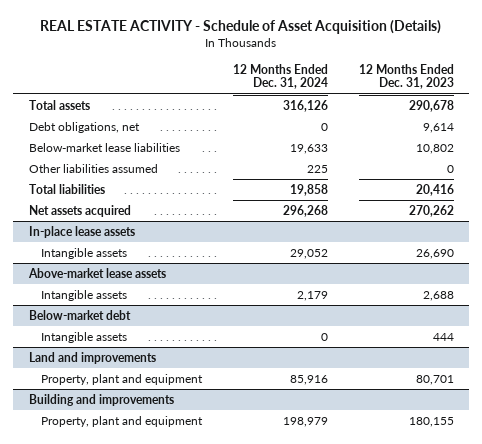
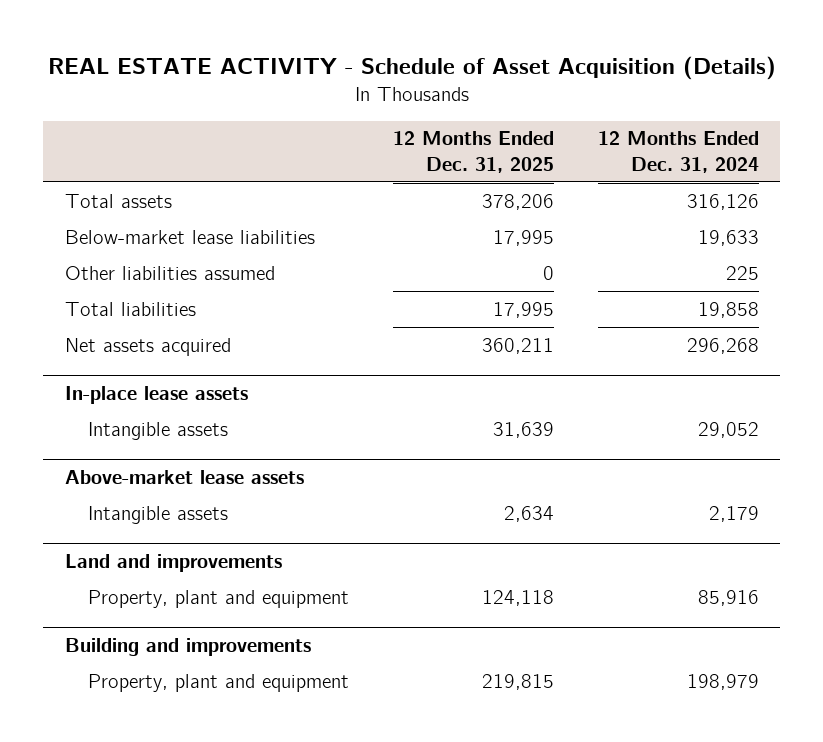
- | 12 Months Ended Dec. 31, 2024 | 12 Months Ended Dec. 31, 2023
+ | 12 Months Ended Dec. 31, 2025 | 12 Months Ended Dec. 31, 2024
- Debt obligations, net | 0 | 9,614
- Below-market debt
- Intangible assets | 0 | 444

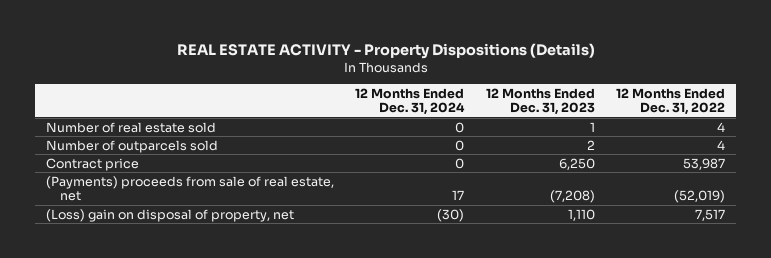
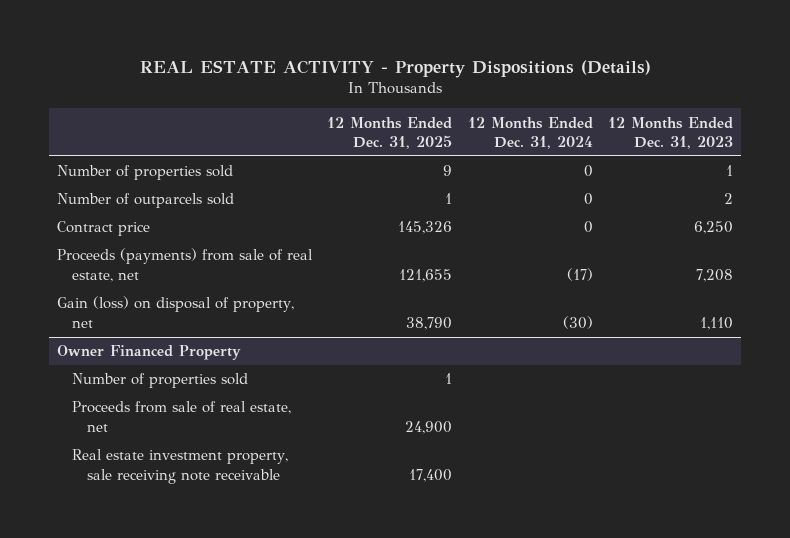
- | 12 Months Ended Dec. 31, 2024 | 12 Months Ended Dec. 31, 2023 | 12 Months Ended Dec. 31, 2022
+ | 12 Months Ended Dec. 31, 2025 | 12 Months Ended Dec. 31, 2024 | 12 Months Ended Dec. 31, 2023
- Number of real estate sold | 0 | 1 | 4
+ Number of properties sold | 9 | 0 | 1
- (Payments) proceeds from sale of real estate, net | 17 | (7,208) | (52,019)
- (Loss) gain on disposal of property, net | (30) | 1,110 | 7,517
+ Proceeds (payments) from sale of real estate, net | 121,655 | (17) | 7,208
+ Gain (loss) on disposal of property, net | 38,790 | (30) | 1,110
+ Owner Financed Property
+ Number of properties sold | 1 | |
+ Proceeds from sale of real estate, net | 24,900 | |
+ Real estate investment property, sale receiving note receivable | 17,400 | |

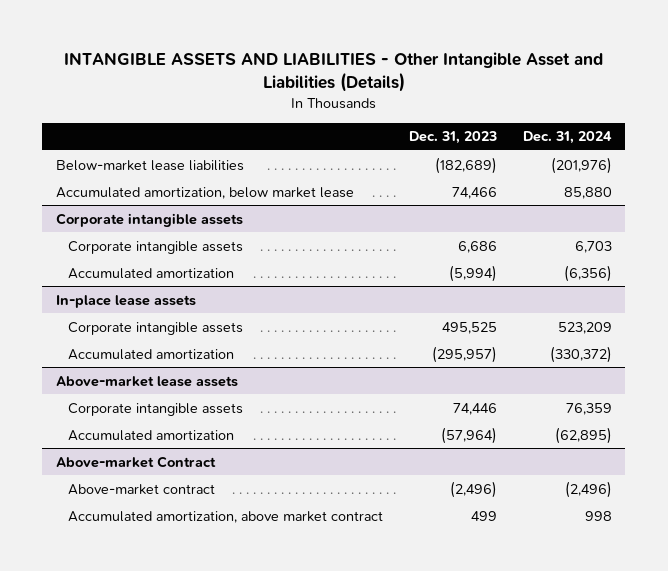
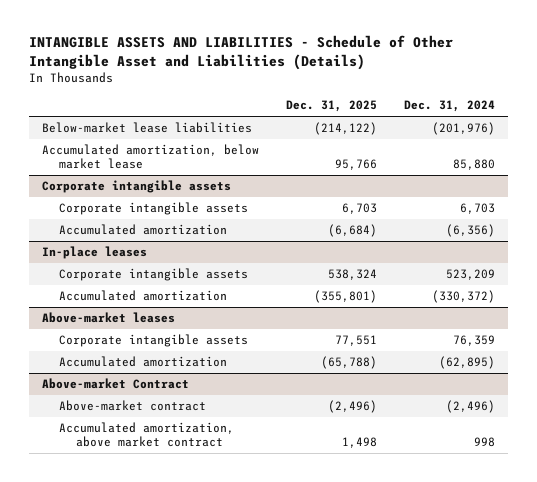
- INTANGIBLE ASSETS AND LIABILITIES - Other Intangible Asset and Liabilities (Details)
+ INTANGIBLE ASSETS AND LIABILITIES - Schedule of Other Intangible Asset and Liabilities (Details)
- | Dec. 31, 2023 | Dec. 31, 2024
+ | Dec. 31, 2025 | Dec. 31, 2024
- In-place lease assets
+ In-place leases
- Above-market lease assets
+ Above-market leases

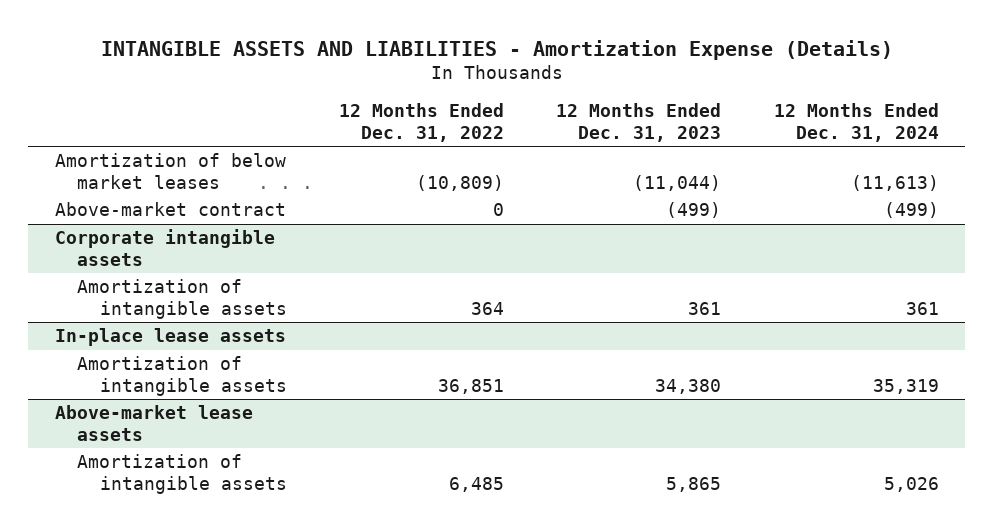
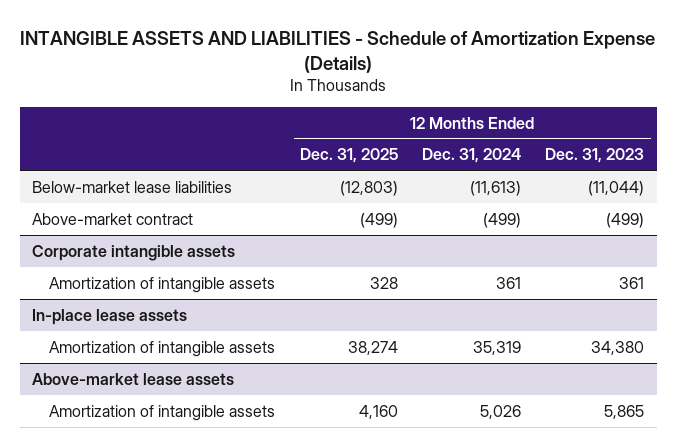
- INTANGIBLE ASSETS AND LIABILITIES - Amortization Expense (Details)
+ INTANGIBLE ASSETS AND LIABILITIES - Schedule of Amortization Expense (Details)
- | 12 Months Ended Dec. 31, 2022 | 12 Months Ended Dec. 31, 2023 | 12 Months Ended Dec. 31, 2024
+ | 12 Months Ended Dec. 31, 2025 | 12 Months Ended Dec. 31, 2024 | 12 Months Ended Dec. 31, 2023
- Amortization of below market leases | (10,809) | (11,044) | (11,613)
+ Below-market lease liabilities | (12,803) | (11,613) | (11,044)

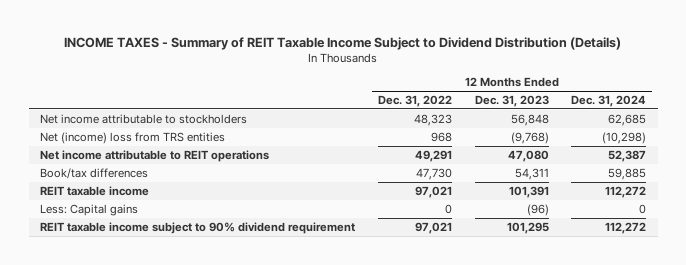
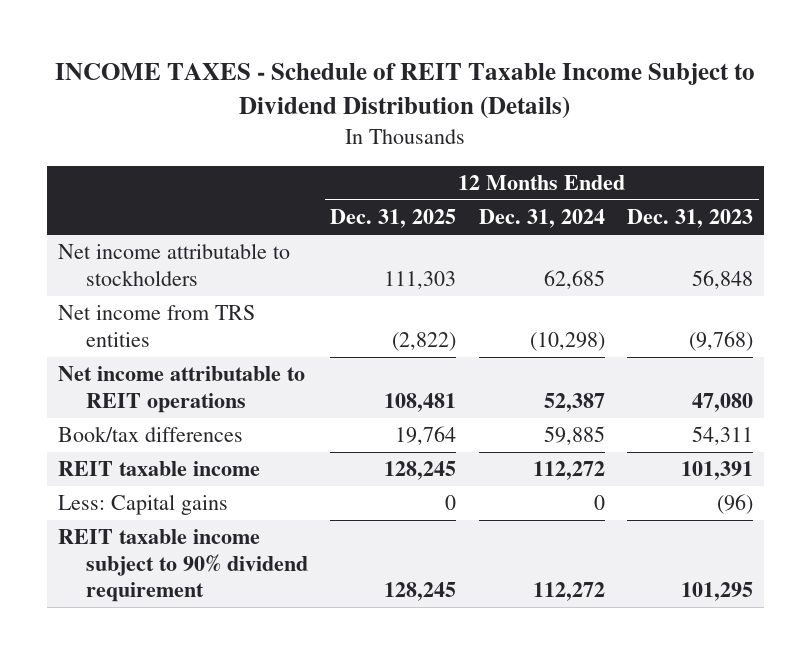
- INCOME TAXES - Summary of REIT Taxable Income Subject to Dividend Distribution (Details)
+ INCOME TAXES - Schedule of REIT Taxable Income Subject to Dividend Distribution (Details)
- | 12 Months Ended Dec. 31, 2022 | 12 Months Ended Dec. 31, 2023 | 12 Months Ended Dec. 31, 2024
+ | 12 Months Ended Dec. 31, 2025 | 12 Months Ended Dec. 31, 2024 | 12 Months Ended Dec. 31, 2023
- Net (income) loss from TRS entities | 968 | (9,768) | (10,298)
+ Net income from TRS entities | (2,822) | (10,298) | (9,768)

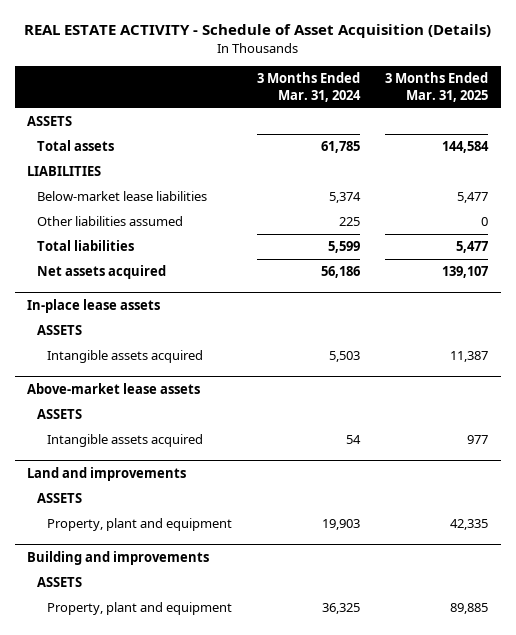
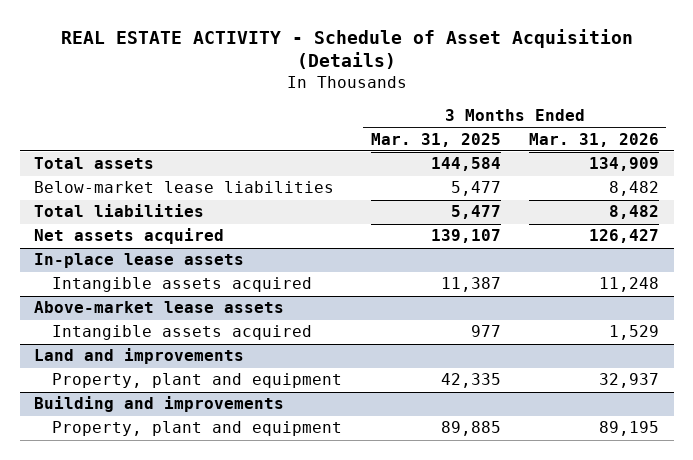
- | 3 Months Ended Mar. 31, 2024 | 3 Months Ended Mar. 31, 2025
+ | 3 Months Ended Mar. 31, 2025 | 3 Months Ended Mar. 31, 2026
- ASSETS
- LIABILITIES
- Other liabilities assumed | 225 | 0
@ In-place lease assets
- ASSETS
@ Above-market lease assets
- ASSETS
@ Land and improvements
- ASSETS
@ Building and improvements
- ASSETS

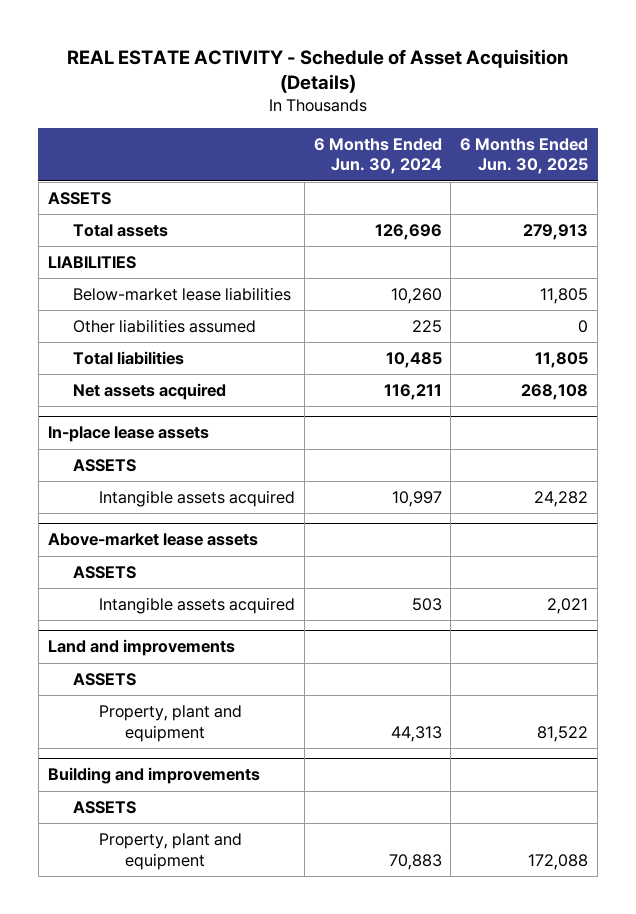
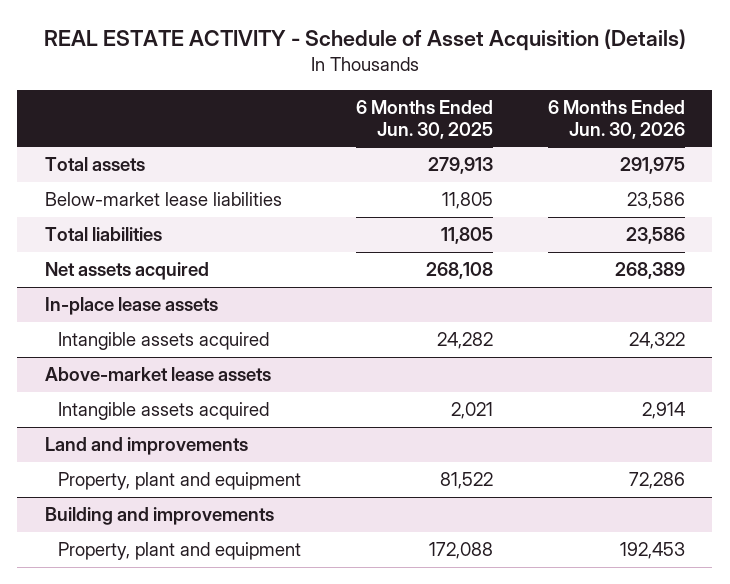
- | 6 Months Ended Jun. 30, 2024 | 6 Months Ended Jun. 30, 2025
+ | 6 Months Ended Jun. 30, 2025 | 6 Months Ended Jun. 30, 2026
- ASSETS
- LIABILITIES
- Other liabilities assumed | 225 | 0
@ In-place lease assets
- ASSETS
@ Above-market lease assets
- ASSETS
@ Land and improvements
- ASSETS
@ Building and improvements
- ASSETS

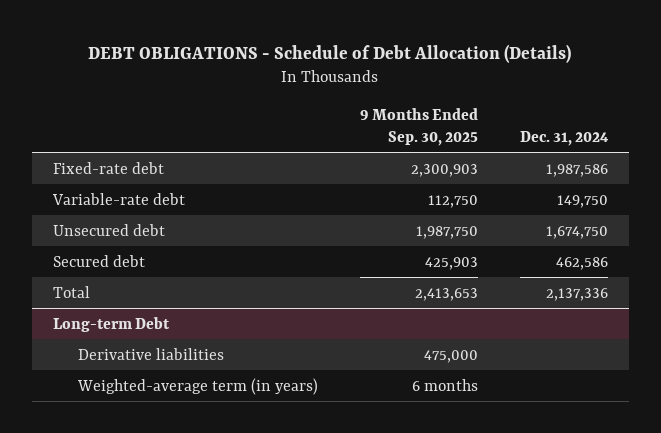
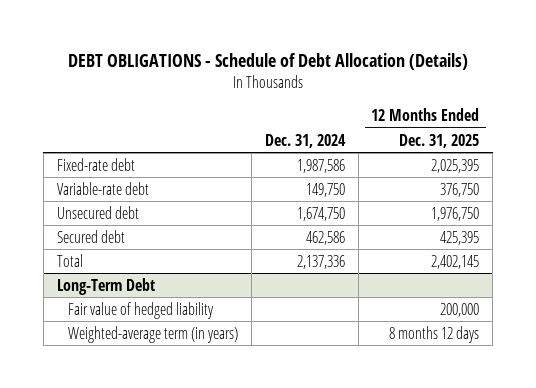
- | 9 Months Ended Sep. 30, 2025 | Dec. 31, 2024
+ | Dec. 31, 2024 | 12 Months Ended Dec. 31, 2025
- Long-term Debt
- Derivative liabilities | 475,000 |
+ Long-Term Debt
+ Fair value of hedged liability | | 200,000

